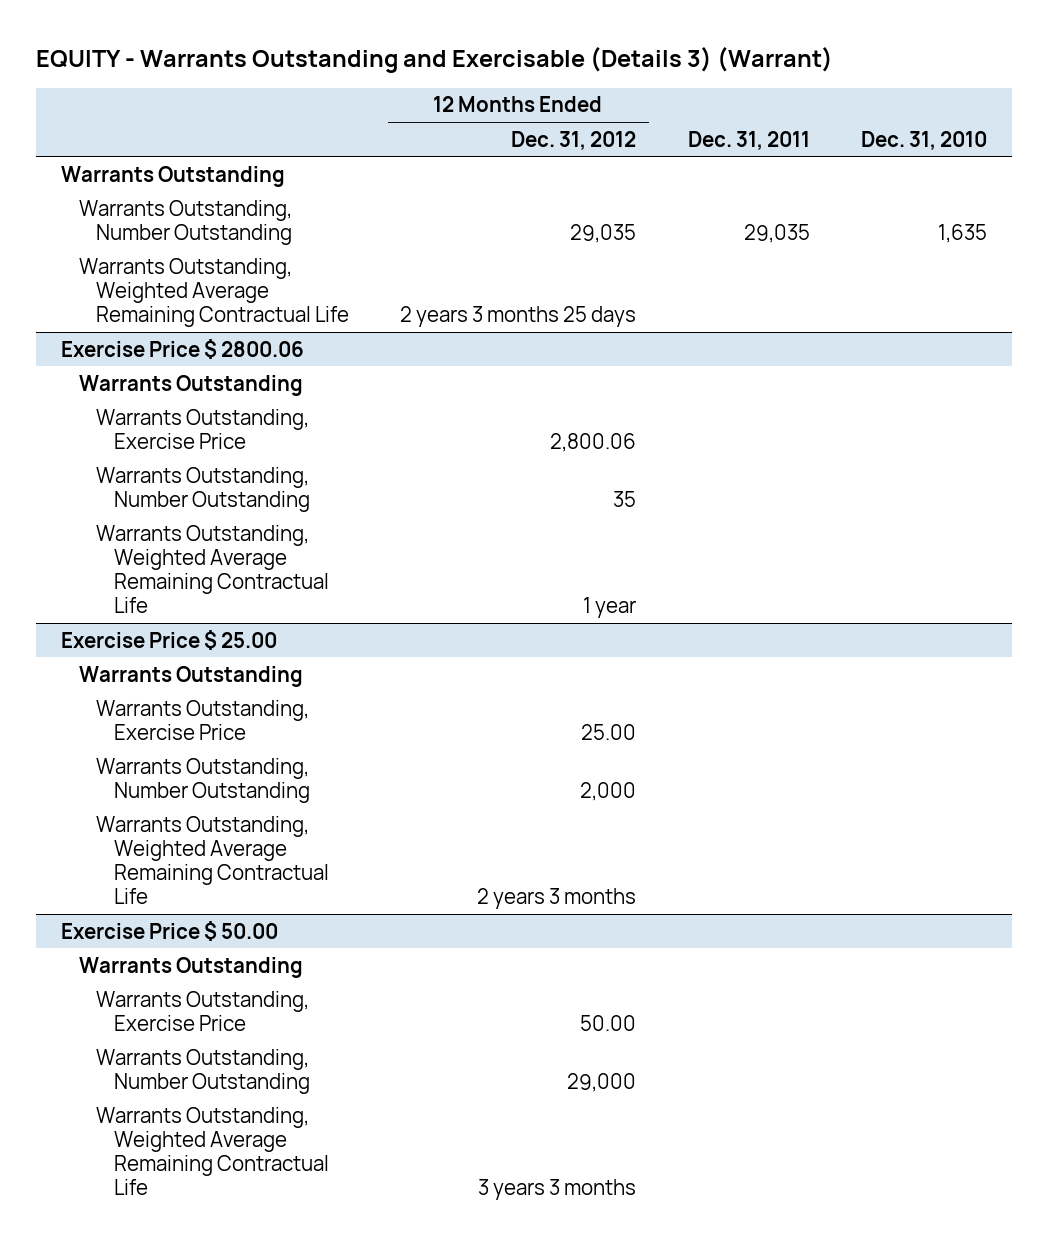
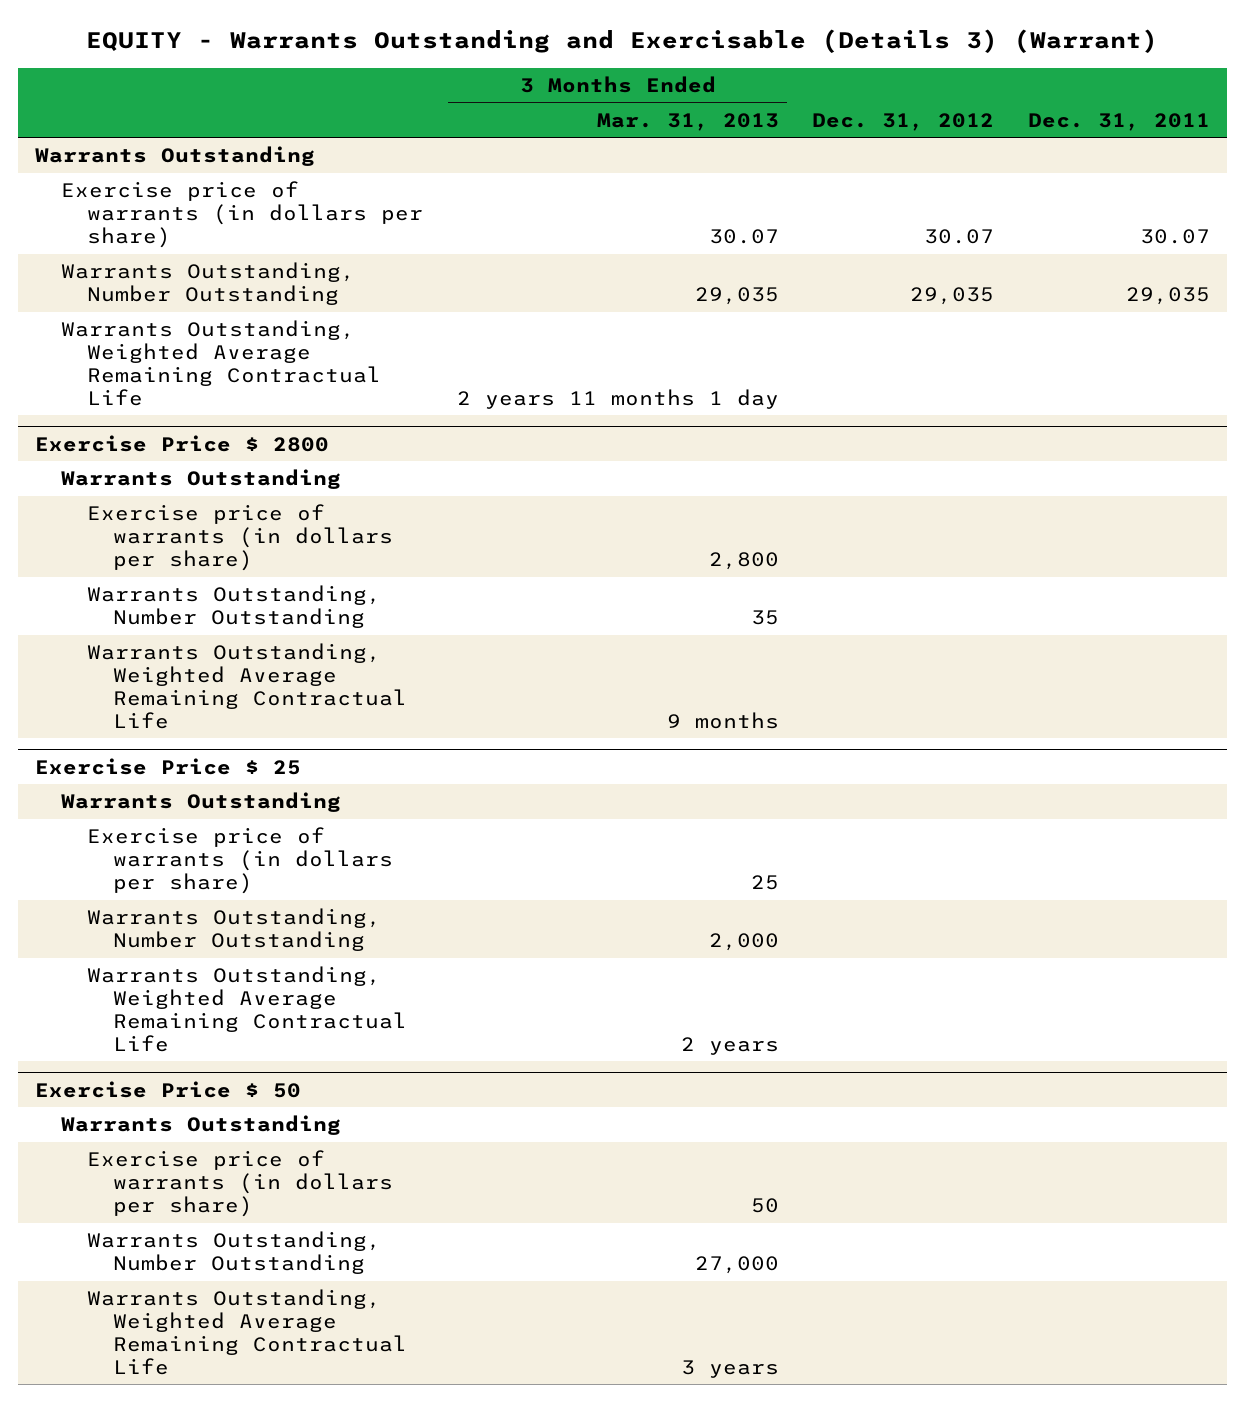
- | 12 Months Ended Dec. 31, 2012 | Dec. 31, 2011 | Dec. 31, 2010
+ | 3 Months Ended Mar. 31, 2013 | Dec. 31, 2012 | Dec. 31, 2011
+ Exercise price of warrants (in dollars per share) | 30.07 | 30.07 | 30.07
- Exercise Price $ 2800.06
+ Exercise Price $ 2800
- Warrants Outstanding, Exercise Price | 2,800.06 | |
+ Exercise price of warrants (in dollars per share) | 2,800 | |
- Exercise Price $ 25.00
+ Exercise Price $ 25
- Warrants Outstanding, Exercise Price | 25.00 | |
+ Exercise price of warrants (in dollars per share) | 25 | |
- Exercise Price $ 50.00
+ Exercise Price $ 50
- Warrants Outstanding, Exercise Price | 50.00 | |
+ Exercise price of warrants (in dollars per share) | 50 | |

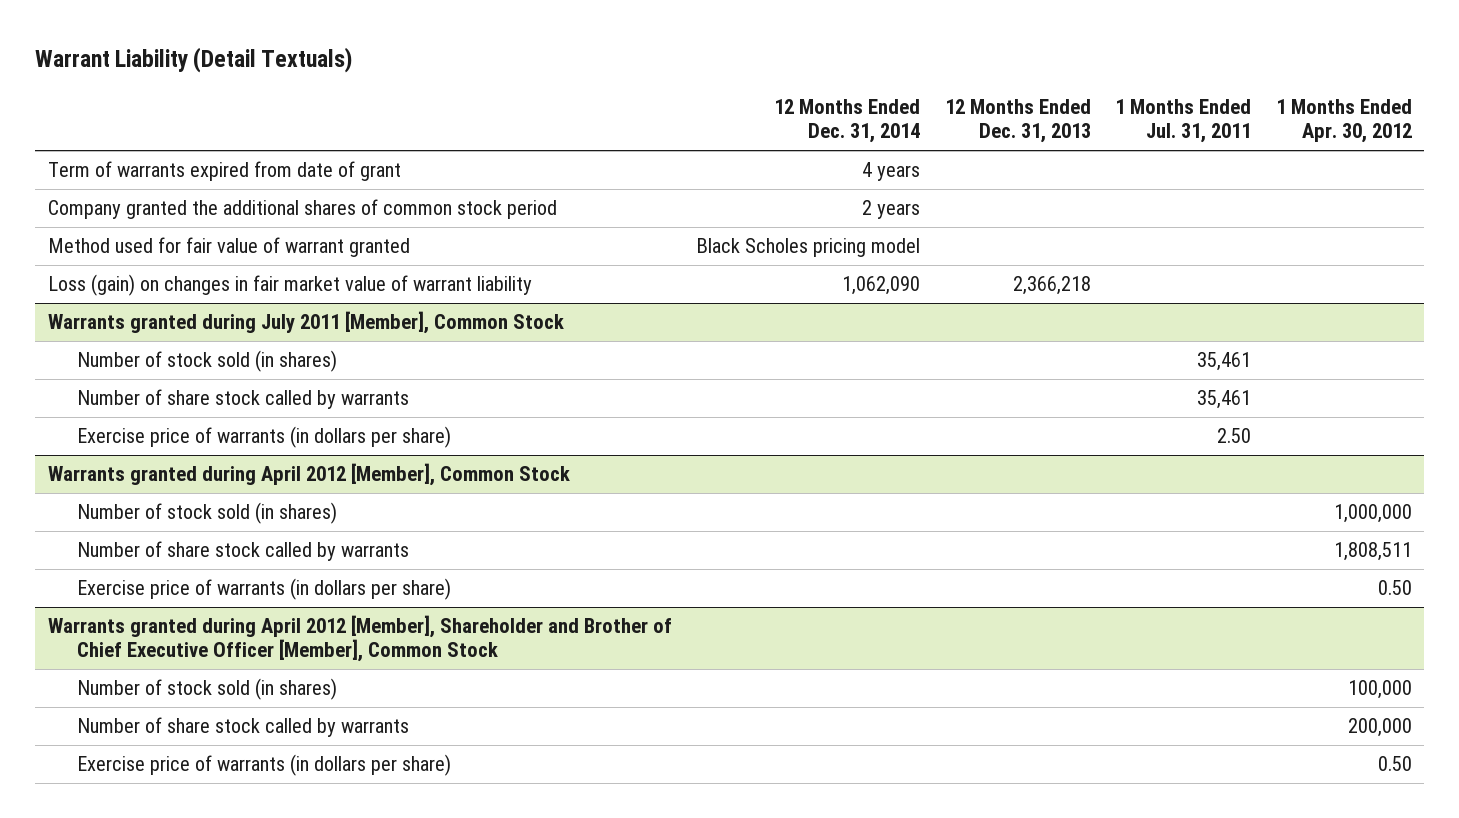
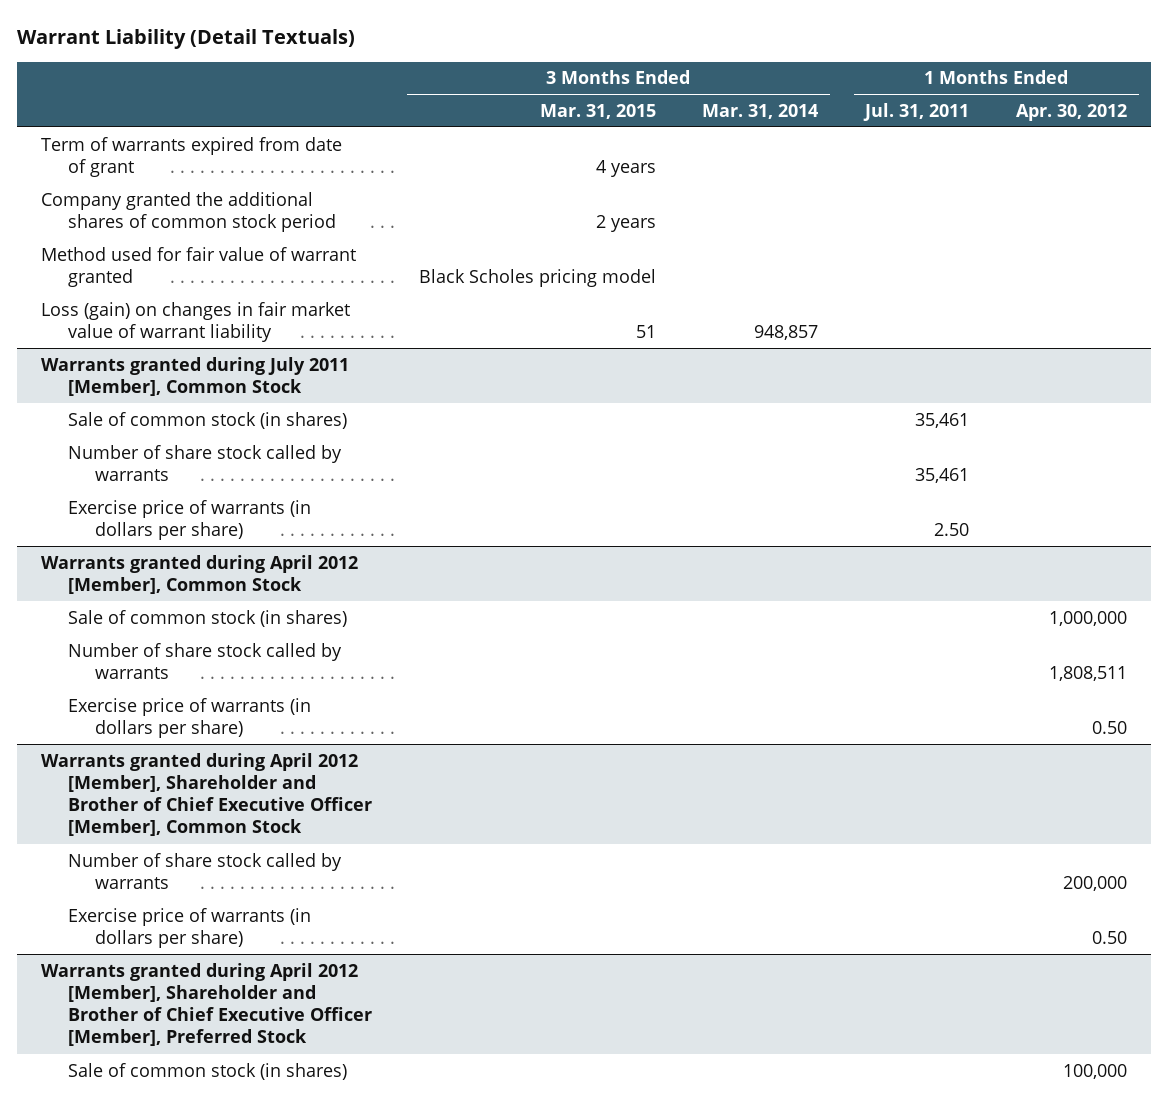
- | 12 Months Ended Dec. 31, 2014 | 12 Months Ended Dec. 31, 2013 | 1 Months Ended Jul. 31, 2011 | 1 Months Ended Apr. 30, 2012
+ | 3 Months Ended Mar. 31, 2015 | 3 Months Ended Mar. 31, 2014 | 1 Months Ended Jul. 31, 2011 | 1 Months Ended Apr. 30, 2012
@ Warrants granted during July 2011 [Member], Common Stock
- Number of stock sold (in shares) | | | 35,461 |
+ Sale of common stock (in shares) | | | 35,461 |
@ Warrants granted during April 2012 [Member], Common Stock
- Number of stock sold (in shares) | | | | 1,000,000
+ Sale of common stock (in shares) | | | | 1,000,000
@ Warrants granted during April 2012 [Member], Shareholder and Brother of Chief Executive Officer [Member], Common Stock
- Number of stock sold (in shares) | | | | 100,000
+ Warrants granted during April 2012 [Member], Shareholder and Brother of Chief Executive Officer [Member], Preferred Stock
+ Sale of common stock (in shares) | | | | 100,000

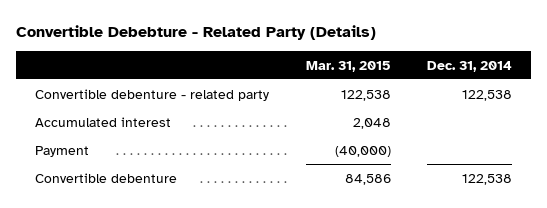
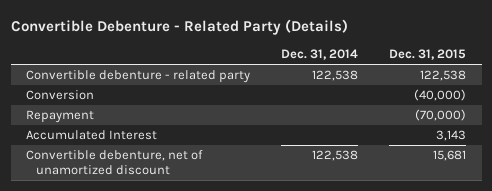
- Convertible Debebture - Related Party (Details)
+ Convertible Debenture - Related Party (Details)
- | Mar. 31, 2015 | Dec. 31, 2014
+ | Dec. 31, 2014 | Dec. 31, 2015
- Accumulated interest | 2,048 |
- Payment | (40,000) |
- Convertible debenture | 84,586 | 122,538
+ Conversion | | (40,000)
+ Repayment | | (70,000)
+ Accumulated Interest | | 3,143
+ Convertible debenture, net of unamortized discount | 122,538 | 15,681

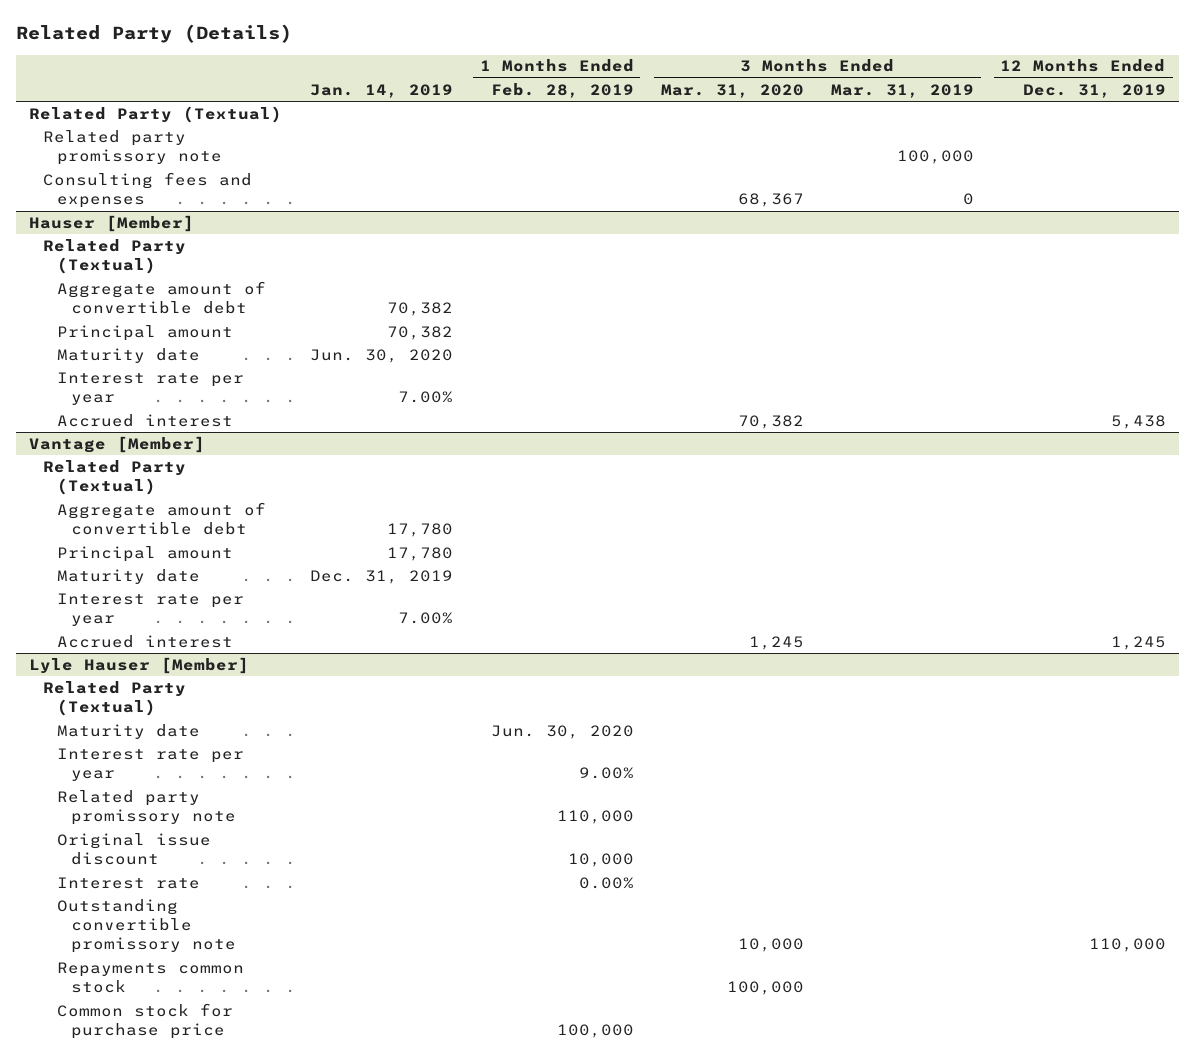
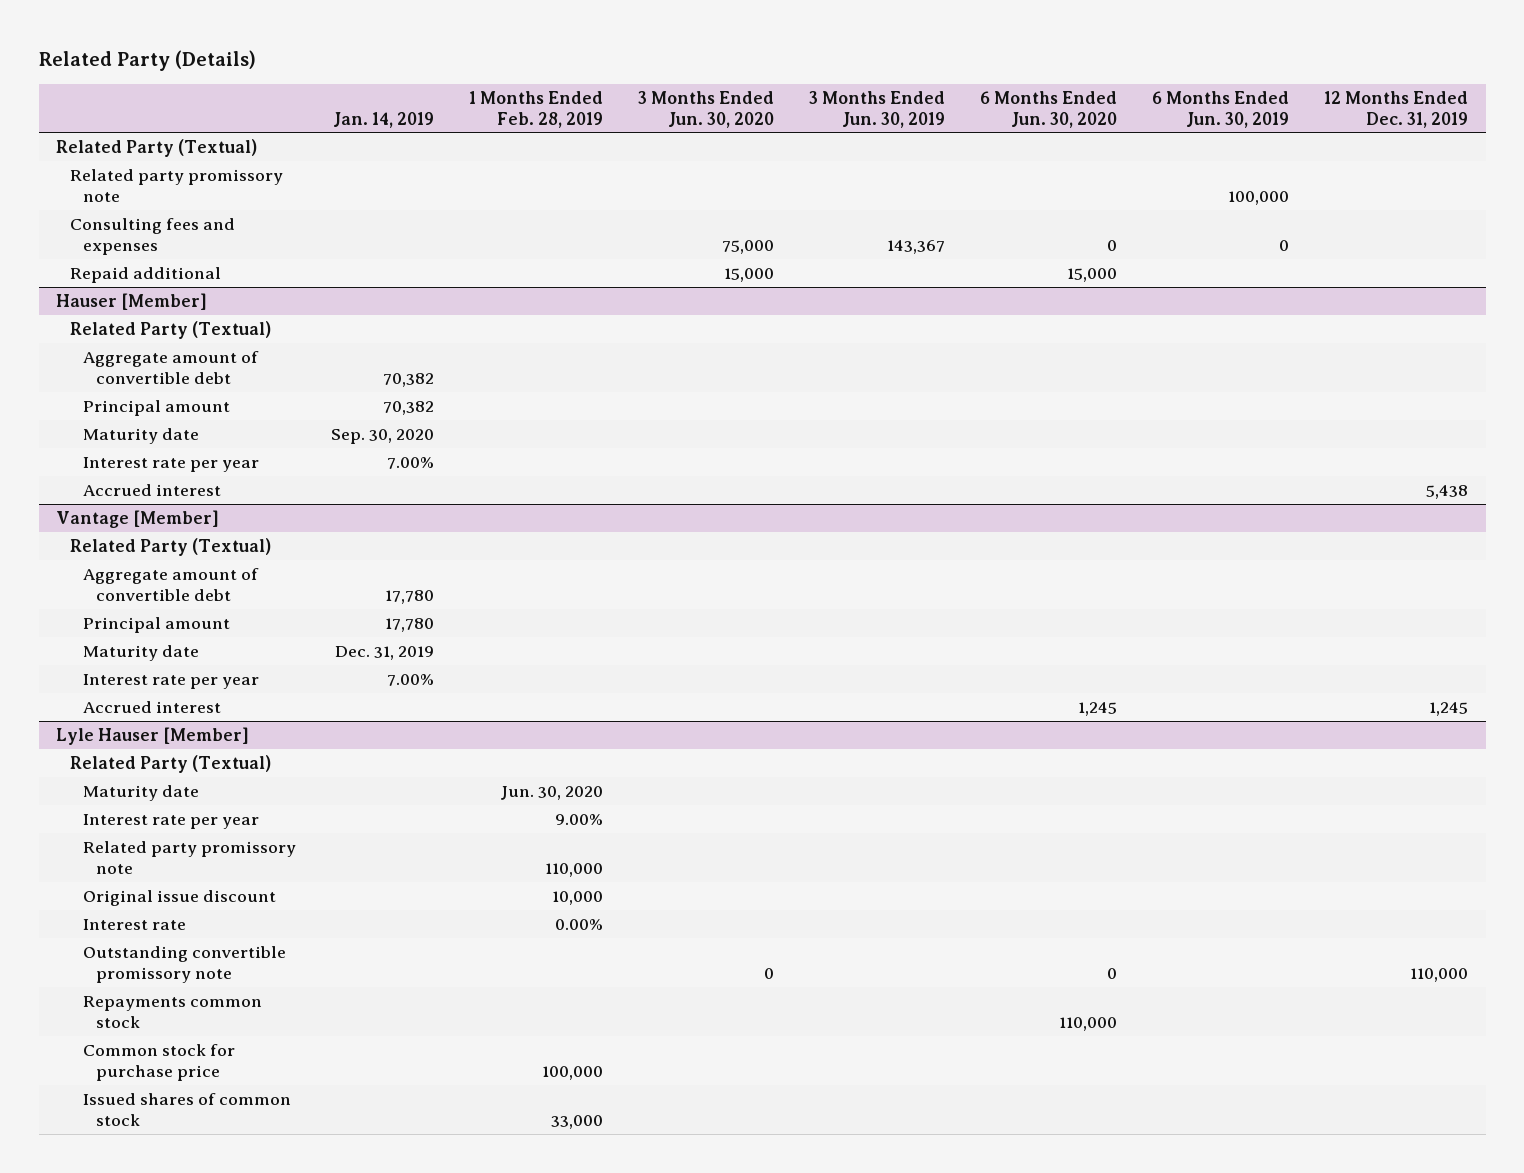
- | Jan. 14, 2019 | 1 Months Ended Feb. 28, 2019 | 3 Months Ended Mar. 31, 2020 | 3 Months Ended Mar. 31, 2019 | 12 Months Ended Dec. 31, 2019
+ | Jan. 14, 2019 | 1 Months Ended Feb. 28, 2019 | 3 Months Ended Jun. 30, 2020 | 3 Months Ended Jun. 30, 2019 | 6 Months Ended Jun. 30, 2020 | 6 Months Ended Jun. 30, 2019 | 12 Months Ended Dec. 31, 2019
+ Repaid additional | | | 15,000 | | 15,000 | |
@ Hauser [Member]
- Maturity date | Jun. 30, 2020 | | | |
+ Maturity date | Sep. 30, 2020 | | | | | |
@ Lyle Hauser [Member]
+ Issued shares of common stock | | 33,000 | | | | |

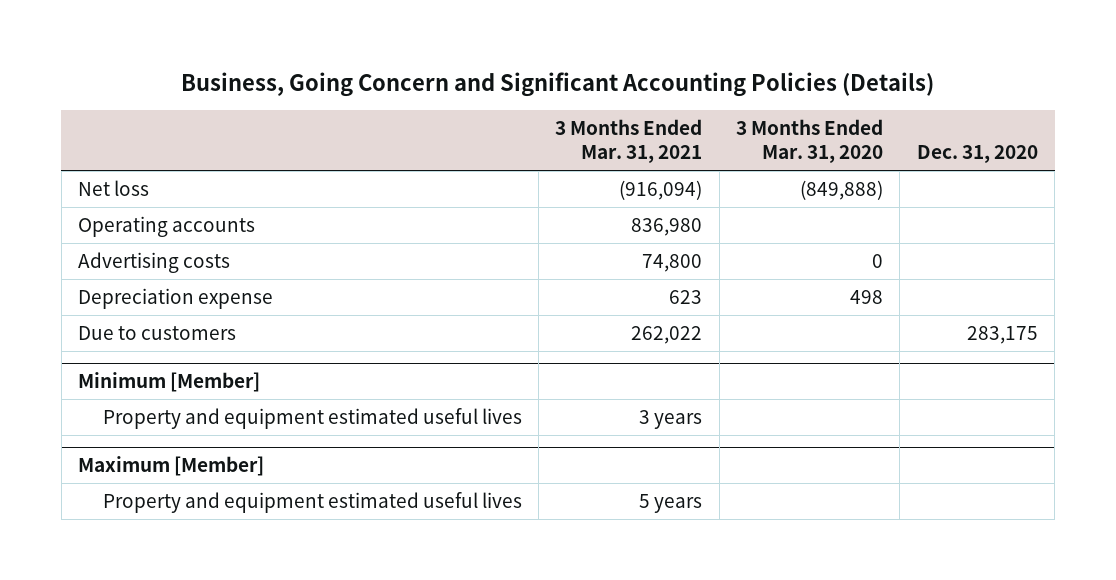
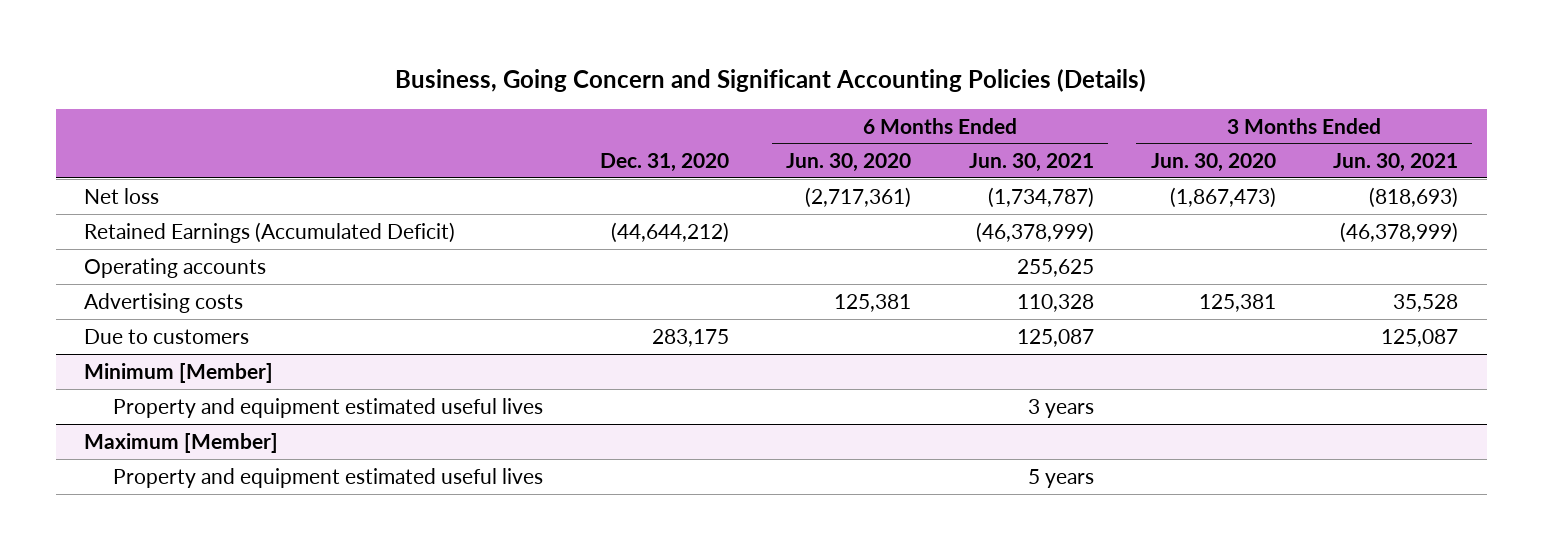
- | 3 Months Ended Mar. 31, 2021 | 3 Months Ended Mar. 31, 2020 | Dec. 31, 2020
+ | Dec. 31, 2020 | 6 Months Ended Jun. 30, 2020 | 6 Months Ended Jun. 30, 2021 | 3 Months Ended Jun. 30, 2020 | 3 Months Ended Jun. 30, 2021
+ Retained Earnings (Accumulated Deficit) | (44,644,212) | | (46,378,999) | | (46,378,999)
- Depreciation expense | 623 | 498 |

